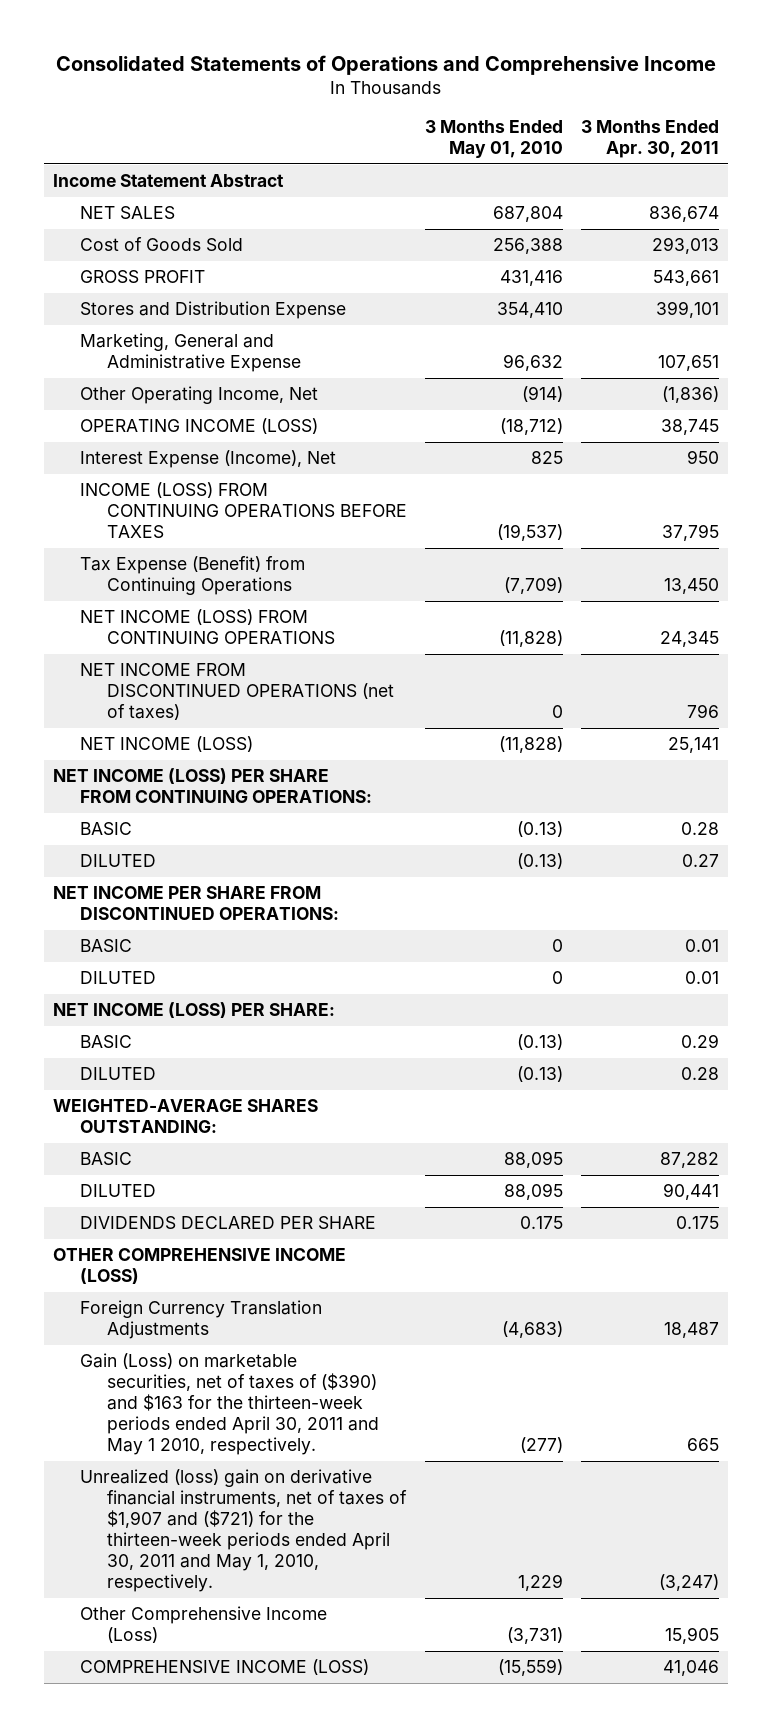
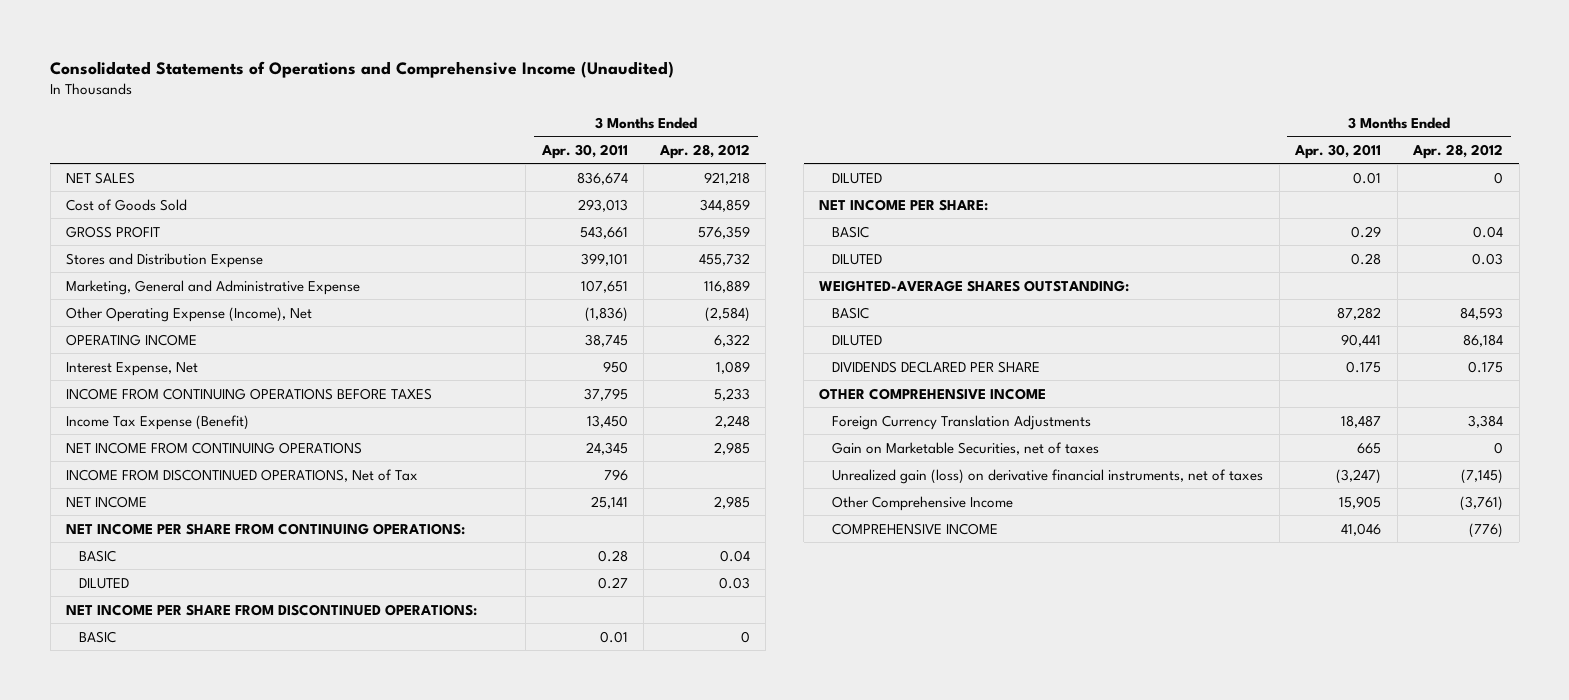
- Consolidated Statements of Operations and Comprehensive Income
+ Consolidated Statements of Operations and Comprehensive Income (Unaudited)
- | 3 Months Ended May 01, 2010 | 3 Months Ended Apr. 30, 2011
+ | 3 Months Ended Apr. 30, 2011 | 3 Months Ended Apr. 28, 2012
- Income Statement Abstract
- Other Operating Income, Net | (914) | (1,836)
- OPERATING INCOME (LOSS) | (18,712) | 38,745
- Interest Expense (Income), Net | 825 | 950
- INCOME (LOSS) FROM CONTINUING OPERATIONS BEFORE TAXES | (19,537) | 37,795
- Tax Expense (Benefit) from Continuing Operations | (7,709) | 13,450
- NET INCOME (LOSS) FROM CONTINUING OPERATIONS | (11,828) | 24,345
- NET INCOME FROM DISCONTINUED OPERATIONS (net of taxes) | 0 | 796
- NET INCOME (LOSS) | (11,828) | 25,141
- NET INCOME (LOSS) PER SHARE FROM CONTINUING OPERATIONS:
+ Other Operating Expense (Income), Net | (1,836) | (2,584)
+ OPERATING INCOME | 38,745 | 6,322
+ Interest Expense, Net | 950 | 1,089
+ INCOME FROM CONTINUING OPERATIONS BEFORE TAXES | 37,795 | 5,233
+ Income Tax Expense (Benefit) | 13,450 | 2,248
+ NET INCOME FROM CONTINUING OPERATIONS | 24,345 | 2,985
+ INCOME FROM DISCONTINUED OPERATIONS, Net of Tax | 796 |
+ NET INCOME | 25,141 | 2,985
+ NET INCOME PER SHARE FROM CONTINUING OPERATIONS:
- NET INCOME (LOSS) PER SHARE:
+ NET INCOME PER SHARE:
- OTHER COMPREHENSIVE INCOME (LOSS)
+ OTHER COMPREHENSIVE INCOME
- Gain (Loss) on marketable securities, net of taxes of ($390) and $163 for the thirteen-week periods ended April 30, 2011 and May 1 2010, respectively. | (277) | 665
- Unrealized (loss) gain on derivative financial instruments, net of taxes of $1,907 and ($721) for the thirteen-week periods ended April 30, 2011 and May 1, 2010, respectively. | 1,229 | (3,247)
- Other Comprehensive Income (Loss) | (3,731) | 15,905
- COMPREHENSIVE INCOME (LOSS) | (15,559) | 41,046
+ Gain on Marketable Securities, net of taxes | 665 | 0
+ Unrealized gain (loss) on derivative financial instruments, net of taxes | (3,247) | (7,145)
+ Other Comprehensive Income | 15,905 | (3,761)
+ COMPREHENSIVE INCOME | 41,046 | (776)

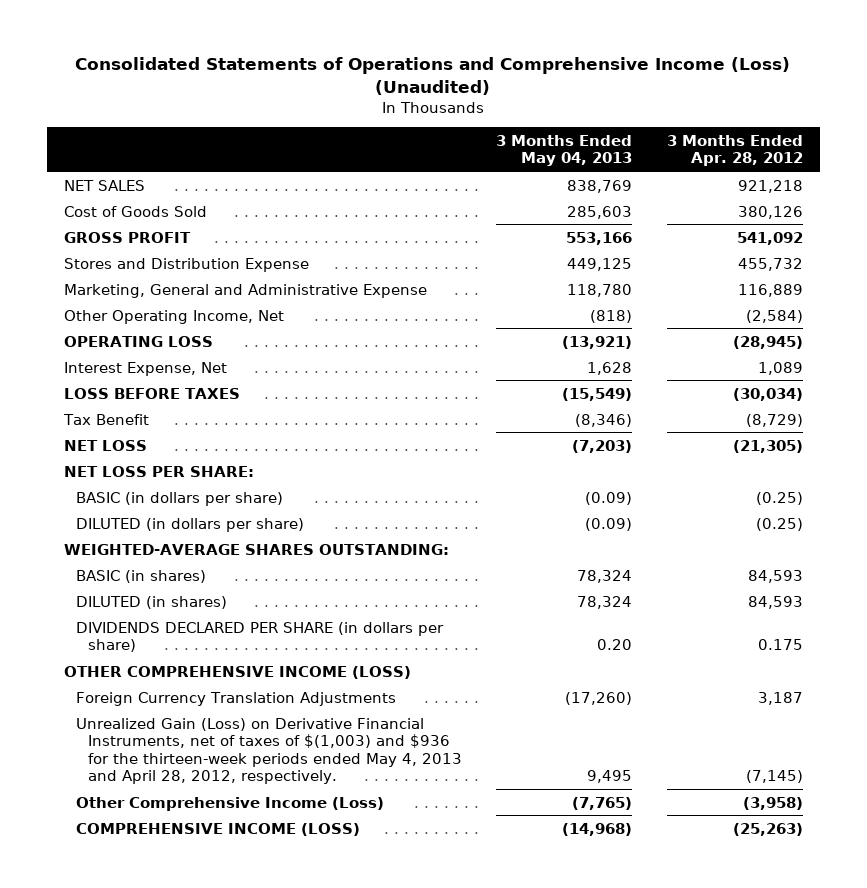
- Consolidated Statements of Operations and Comprehensive Income (Unaudited)
+ Consolidated Statements of Operations and Comprehensive Income (Loss) (Unaudited)
- | 3 Months Ended Apr. 30, 2011 | 3 Months Ended Apr. 28, 2012
+ | 3 Months Ended May 04, 2013 | 3 Months Ended Apr. 28, 2012
- Cost of Goods Sold | 293,013 | 344,859
- GROSS PROFIT | 543,661 | 576,359
+ Cost of Goods Sold | 285,603 | 380,126
+ GROSS PROFIT | 553,166 | 541,092
- Other Operating Expense (Income), Net | (1,836) | (2,584)
- OPERATING INCOME | 38,745 | 6,322
+ Other Operating Income, Net | (818) | (2,584)
+ OPERATING LOSS | (13,921) | (28,945)
- INCOME FROM CONTINUING OPERATIONS BEFORE TAXES | 37,795 | 5,233
- Income Tax Expense (Benefit) | 13,450 | 2,248
- NET INCOME FROM CONTINUING OPERATIONS | 24,345 | 2,985
- INCOME FROM DISCONTINUED OPERATIONS, Net of Tax | 796 |
- NET INCOME | 25,141 | 2,985
- NET INCOME PER SHARE FROM CONTINUING OPERATIONS:
- BASIC | 0.28 | 0.04
- DILUTED | 0.27 | 0.03
- NET INCOME PER SHARE FROM DISCONTINUED OPERATIONS:
- BASIC | 0.01 | 0
- DILUTED | 0.01 | 0
- NET INCOME PER SHARE:
- BASIC | 0.29 | 0.04
- DILUTED | 0.28 | 0.03
+ LOSS BEFORE TAXES | (15,549) | (30,034)
+ Tax Benefit | (8,346) | (8,729)
+ NET LOSS | (7,203) | (21,305)
+ NET LOSS PER SHARE:
+ BASIC (in dollars per share) | (0.09) | (0.25)
+ DILUTED (in dollars per share) | (0.09) | (0.25)
- BASIC | 87,282 | 84,593
- DILUTED | 90,441 | 86,184
- DIVIDENDS DECLARED PER SHARE | 0.175 | 0.175
- OTHER COMPREHENSIVE INCOME
- Foreign Currency Translation Adjustments | 18,487 | 3,384
- Gain on Marketable Securities, net of taxes | 665 | 0
- Unrealized gain (loss) on derivative financial instruments, net of taxes | (3,247) | (7,145)
- Other Comprehensive Income | 15,905 | (3,761)
- COMPREHENSIVE INCOME | 41,046 | (776)
+ BASIC (in shares) | 78,324 | 84,593
+ DILUTED (in shares) | 78,324 | 84,593
+ DIVIDENDS DECLARED PER SHARE (in dollars per share) | 0.20 | 0.175
+ OTHER COMPREHENSIVE INCOME (LOSS)
+ Foreign Currency Translation Adjustments | (17,260) | 3,187
+ Unrealized Gain (Loss) on Derivative Financial Instruments, net of taxes of $(1,003) and $936 for the thirteen-week periods ended May 4, 2013 and April 28, 2012, respectively. | 9,495 | (7,145)
+ Other Comprehensive Income (Loss) | (7,765) | (3,958)
+ COMPREHENSIVE INCOME (LOSS) | (14,968) | (25,263)

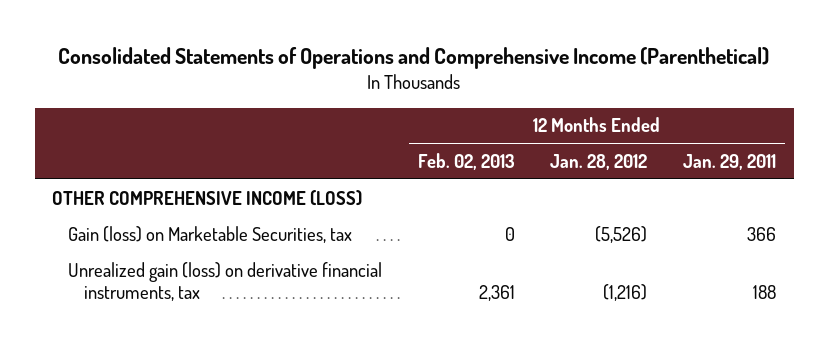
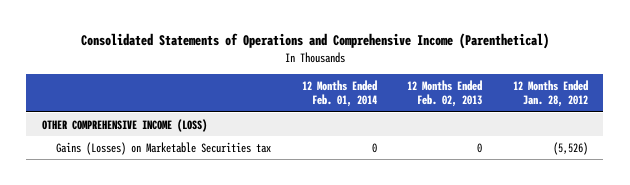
- | 12 Months Ended Feb. 02, 2013 | 12 Months Ended Jan. 28, 2012 | 12 Months Ended Jan. 29, 2011
+ | 12 Months Ended Feb. 01, 2014 | 12 Months Ended Feb. 02, 2013 | 12 Months Ended Jan. 28, 2012
- Gain (loss) on Marketable Securities, tax | 0 | (5,526) | 366
- Unrealized gain (loss) on derivative financial instruments, tax | 2,361 | (1,216) | 188
+ Gains (Losses) on Marketable Securities tax | 0 | 0 | (5,526)

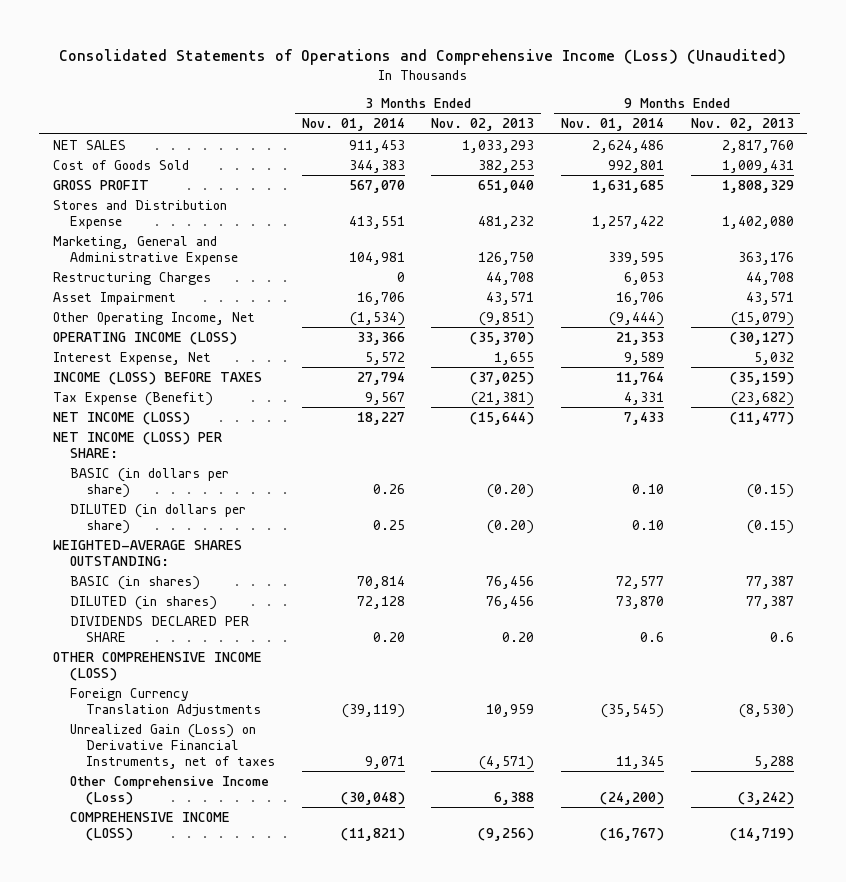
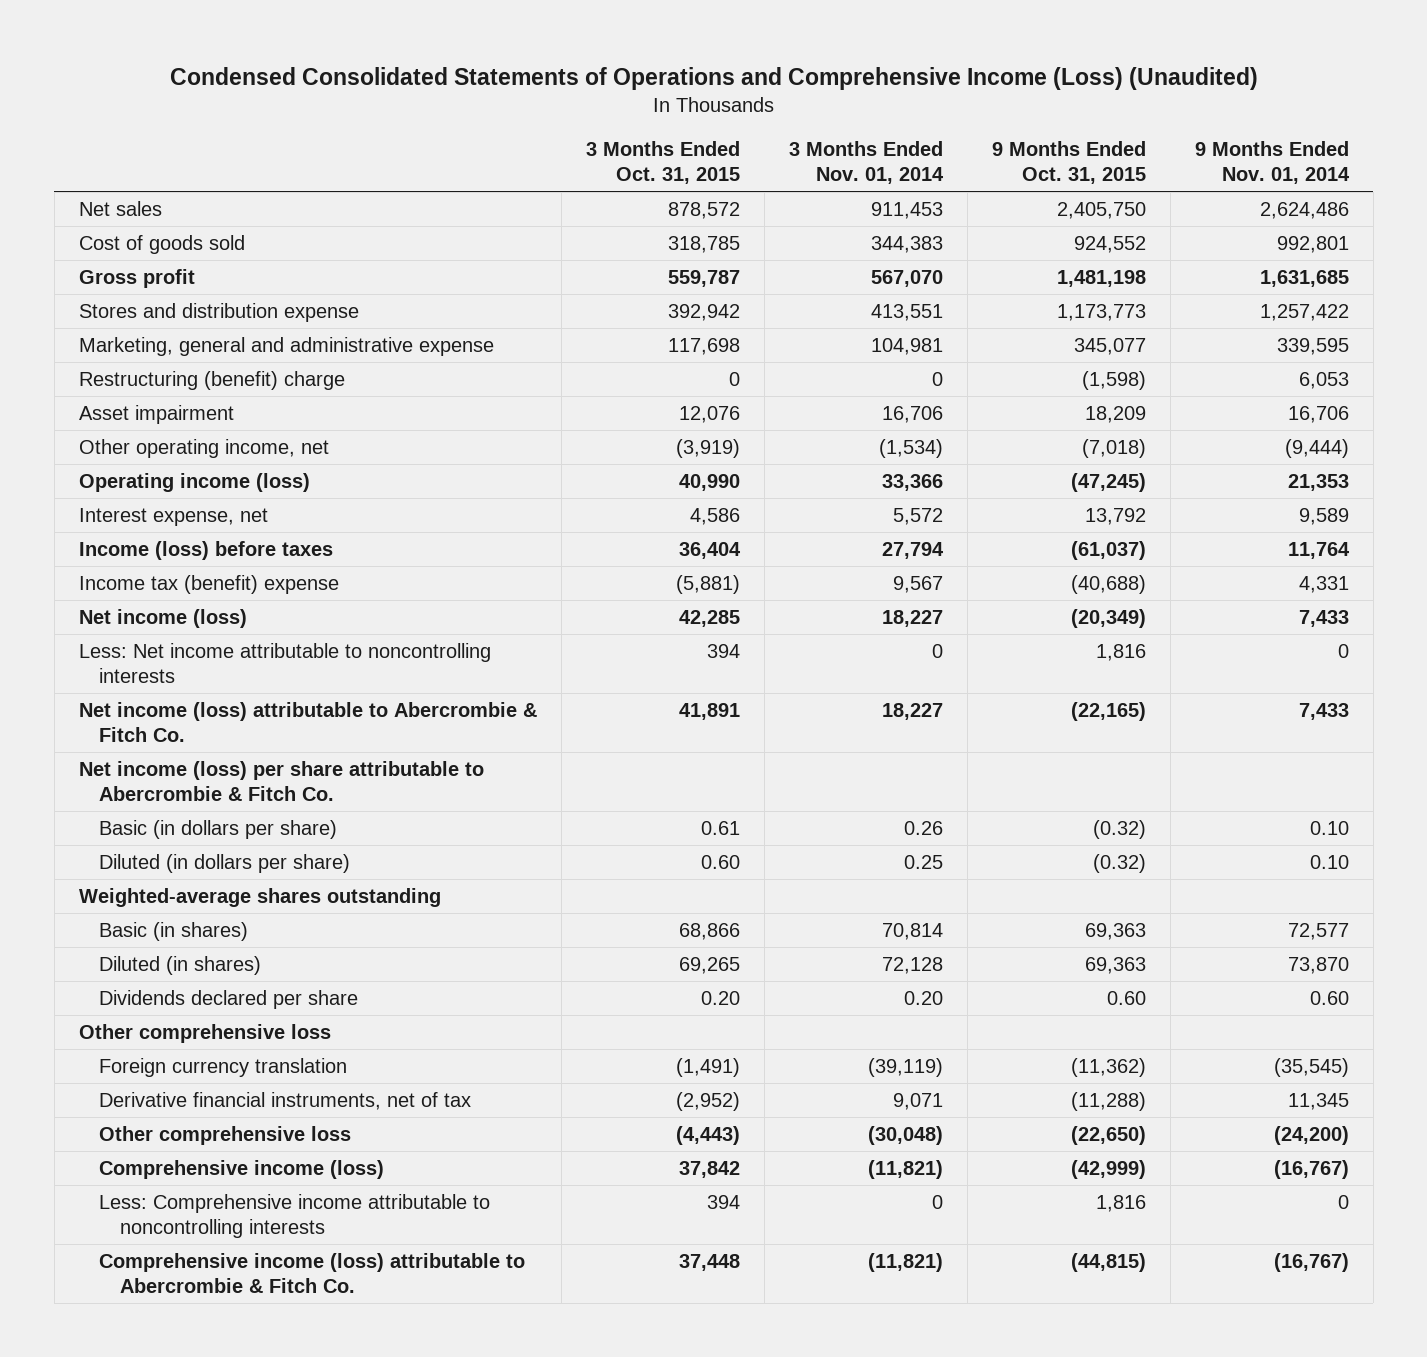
- Consolidated Statements of Operations and Comprehensive Income (Loss) (Unaudited)
+ Condensed Consolidated Statements of Operations and Comprehensive Income (Loss) (Unaudited)
- | 3 Months Ended Nov. 01, 2014 | 3 Months Ended Nov. 02, 2013 | 9 Months Ended Nov. 01, 2014 | 9 Months Ended Nov. 02, 2013
+ | 3 Months Ended Oct. 31, 2015 | 3 Months Ended Nov. 01, 2014 | 9 Months Ended Oct. 31, 2015 | 9 Months Ended Nov. 01, 2014
- NET SALES | 911,453 | 1,033,293 | 2,624,486 | 2,817,760
- Cost of Goods Sold | 344,383 | 382,253 | 992,801 | 1,009,431
- GROSS PROFIT | 567,070 | 651,040 | 1,631,685 | 1,808,329
- Stores and Distribution Expense | 413,551 | 481,232 | 1,257,422 | 1,402,080
- Marketing, General and Administrative Expense | 104,981 | 126,750 | 339,595 | 363,176
- Restructuring Charges | 0 | 44,708 | 6,053 | 44,708
- Asset Impairment | 16,706 | 43,571 | 16,706 | 43,571
- Other Operating Income, Net | (1,534) | (9,851) | (9,444) | (15,079)
- OPERATING INCOME (LOSS) | 33,366 | (35,370) | 21,353 | (30,127)
- Interest Expense, Net | 5,572 | 1,655 | 9,589 | 5,032
- INCOME (LOSS) BEFORE TAXES | 27,794 | (37,025) | 11,764 | (35,159)
- Tax Expense (Benefit) | 9,567 | (21,381) | 4,331 | (23,682)
- NET INCOME (LOSS) | 18,227 | (15,644) | 7,433 | (11,477)
- NET INCOME (LOSS) PER SHARE:
- BASIC (in dollars per share) | 0.26 | (0.20) | 0.10 | (0.15)
- DILUTED (in dollars per share) | 0.25 | (0.20) | 0.10 | (0.15)
- WEIGHTED-AVERAGE SHARES OUTSTANDING:
- BASIC (in shares) | 70,814 | 76,456 | 72,577 | 77,387
- DILUTED (in shares) | 72,128 | 76,456 | 73,870 | 77,387
- DIVIDENDS DECLARED PER SHARE | 0.20 | 0.20 | 0.6 | 0.6
- OTHER COMPREHENSIVE INCOME (LOSS)
- Foreign Currency Translation Adjustments | (39,119) | 10,959 | (35,545) | (8,530)
- Unrealized Gain (Loss) on Derivative Financial Instruments, net of taxes | 9,071 | (4,571) | 11,345 | 5,288
- Other Comprehensive Income (Loss) | (30,048) | 6,388 | (24,200) | (3,242)
- COMPREHENSIVE INCOME (LOSS) | (11,821) | (9,256) | (16,767) | (14,719)
+ Net sales | 878,572 | 911,453 | 2,405,750 | 2,624,486
+ Cost of goods sold | 318,785 | 344,383 | 924,552 | 992,801
+ Gross profit | 559,787 | 567,070 | 1,481,198 | 1,631,685
+ Stores and distribution expense | 392,942 | 413,551 | 1,173,773 | 1,257,422
+ Marketing, general and administrative expense | 117,698 | 104,981 | 345,077 | 339,595
+ Restructuring (benefit) charge | 0 | 0 | (1,598) | 6,053
+ Asset impairment | 12,076 | 16,706 | 18,209 | 16,706
+ Other operating income, net | (3,919) | (1,534) | (7,018) | (9,444)
+ Operating income (loss) | 40,990 | 33,366 | (47,245) | 21,353
+ Interest expense, net | 4,586 | 5,572 | 13,792 | 9,589
+ Income (loss) before taxes | 36,404 | 27,794 | (61,037) | 11,764
+ Income tax (benefit) expense | (5,881) | 9,567 | (40,688) | 4,331
+ Net income (loss) | 42,285 | 18,227 | (20,349) | 7,433
+ Less: Net income attributable to noncontrolling interests | 394 | 0 | 1,816 | 0
+ Net income (loss) attributable to Abercrombie & Fitch Co. | 41,891 | 18,227 | (22,165) | 7,433
+ Net income (loss) per share attributable to Abercrombie & Fitch Co.
+ Basic (in dollars per share) | 0.61 | 0.26 | (0.32) | 0.10
+ Diluted (in dollars per share) | 0.60 | 0.25 | (0.32) | 0.10
+ Weighted-average shares outstanding
+ Basic (in shares) | 68,866 | 70,814 | 69,363 | 72,577
+ Diluted (in shares) | 69,265 | 72,128 | 69,363 | 73,870
+ Dividends declared per share | 0.20 | 0.20 | 0.60 | 0.60
+ Other comprehensive loss
+ Foreign currency translation | (1,491) | (39,119) | (11,362) | (35,545)
+ Derivative financial instruments, net of tax | (2,952) | 9,071 | (11,288) | 11,345
+ Other comprehensive loss | (4,443) | (30,048) | (22,650) | (24,200)
+ Comprehensive income (loss) | 37,842 | (11,821) | (42,999) | (16,767)
+ Less: Comprehensive income attributable to noncontrolling interests | 394 | 0 | 1,816 | 0
+ Comprehensive income (loss) attributable to Abercrombie & Fitch Co. | 37,448 | (11,821) | (44,815) | (16,767)

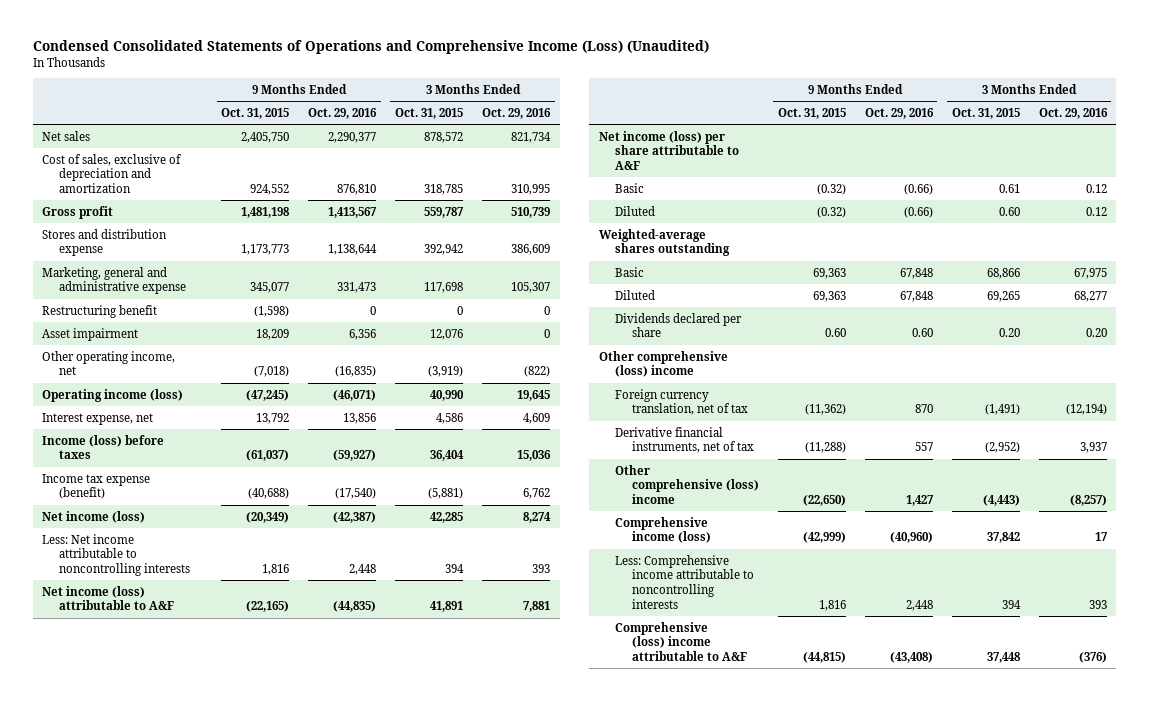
- | 3 Months Ended Oct. 31, 2015 | 3 Months Ended Nov. 01, 2014 | 9 Months Ended Oct. 31, 2015 | 9 Months Ended Nov. 01, 2014
+ | 9 Months Ended Oct. 31, 2015 | 9 Months Ended Oct. 29, 2016 | 3 Months Ended Oct. 31, 2015 | 3 Months Ended Oct. 29, 2016
- Cost of goods sold | 318,785 | 344,383 | 924,552 | 992,801
+ Cost of sales, exclusive of depreciation and amortization | 924,552 | 876,810 | 318,785 | 310,995
- Restructuring (benefit) charge | 0 | 0 | (1,598) | 6,053
+ Restructuring benefit | (1,598) | 0 | 0 | 0
- Income tax (benefit) expense | (5,881) | 9,567 | (40,688) | 4,331
+ Income tax expense (benefit) | (40,688) | (17,540) | (5,881) | 6,762
- Net income (loss) attributable to Abercrombie & Fitch Co. | 41,891 | 18,227 | (22,165) | 7,433
- Net income (loss) per share attributable to Abercrombie & Fitch Co.
- Basic (in dollars per share) | 0.61 | 0.26 | (0.32) | 0.10
- Diluted (in dollars per share) | 0.60 | 0.25 | (0.32) | 0.10
+ Net income (loss) attributable to A&F | (22,165) | (44,835) | 41,891 | 7,881
+ Net income (loss) per share attributable to A&F
+ Basic | (0.32) | (0.66) | 0.61 | 0.12
+ Diluted | (0.32) | (0.66) | 0.60 | 0.12
- Basic (in shares) | 68,866 | 70,814 | 69,363 | 72,577
- Diluted (in shares) | 69,265 | 72,128 | 69,363 | 73,870
+ Basic | 69,363 | 67,848 | 68,866 | 67,975
+ Diluted | 69,363 | 67,848 | 69,265 | 68,277
- Other comprehensive loss
- Foreign currency translation | (1,491) | (39,119) | (11,362) | (35,545)
+ Other comprehensive (loss) income
+ Foreign currency translation, net of tax | (11,362) | 870 | (1,491) | (12,194)
- Other comprehensive loss | (4,443) | (30,048) | (22,650) | (24,200)
+ Other comprehensive (loss) income | (22,650) | 1,427 | (4,443) | (8,257)
- Comprehensive income (loss) attributable to Abercrombie & Fitch Co. | 37,448 | (11,821) | (44,815) | (16,767)
+ Comprehensive (loss) income attributable to A&F | (44,815) | (43,408) | 37,448 | (376)

